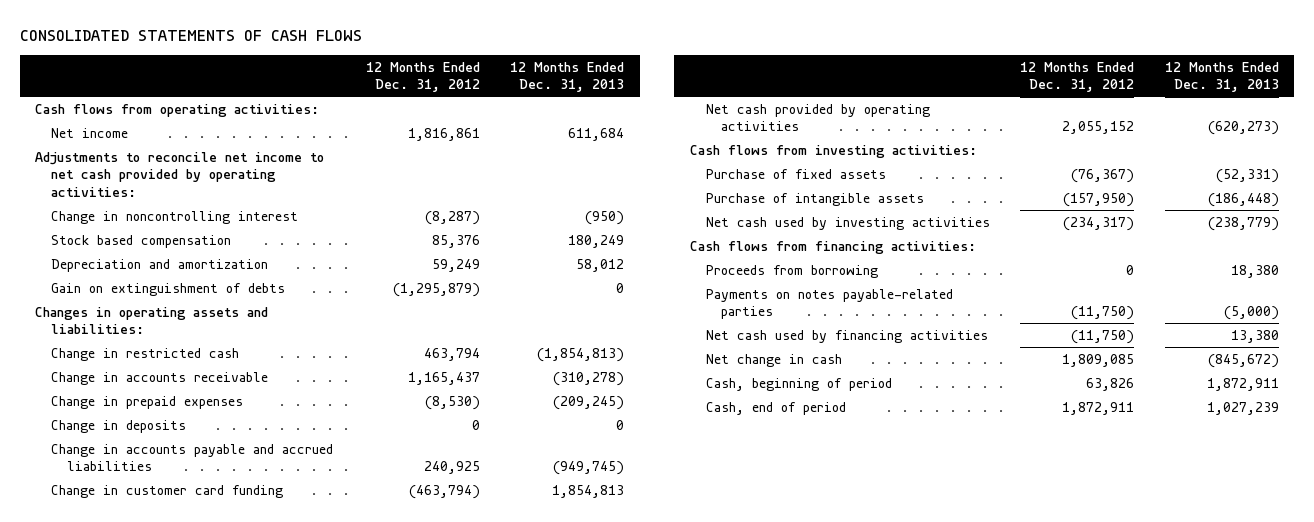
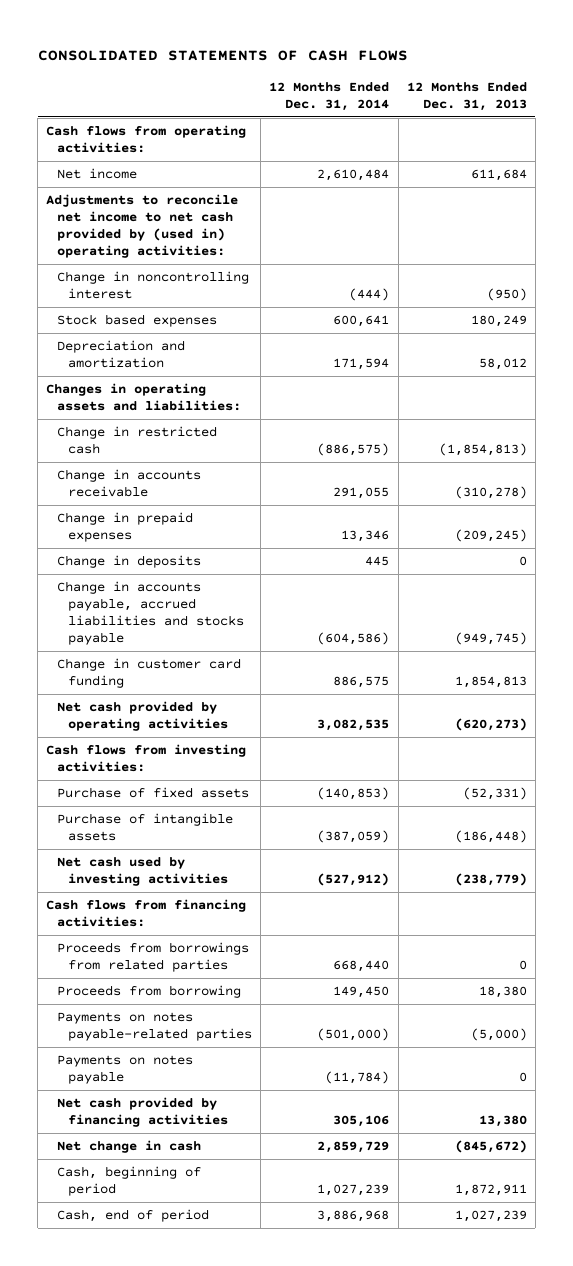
- | 12 Months Ended Dec. 31, 2012 | 12 Months Ended Dec. 31, 2013
+ | 12 Months Ended Dec. 31, 2014 | 12 Months Ended Dec. 31, 2013
- Adjustments to reconcile net income to net cash provided by operating activities:
+ Adjustments to reconcile net income to net cash provided by (used in) operating activities:
- Stock based compensation | 85,376 | 180,249
+ Stock based expenses | 600,641 | 180,249
- Gain on extinguishment of debts | (1,295,879) | 0
- Change in accounts payable and accrued liabilities | 240,925 | (949,745)
+ Change in accounts payable, accrued liabilities and stocks payable | (604,586) | (949,745)
+ Proceeds from borrowings from related parties | 668,440 | 0
- Net cash used by financing activities | (11,750) | 13,380
+ Payments on notes payable | (11,784) | 0
+ Net cash provided by financing activities | 305,106 | 13,380

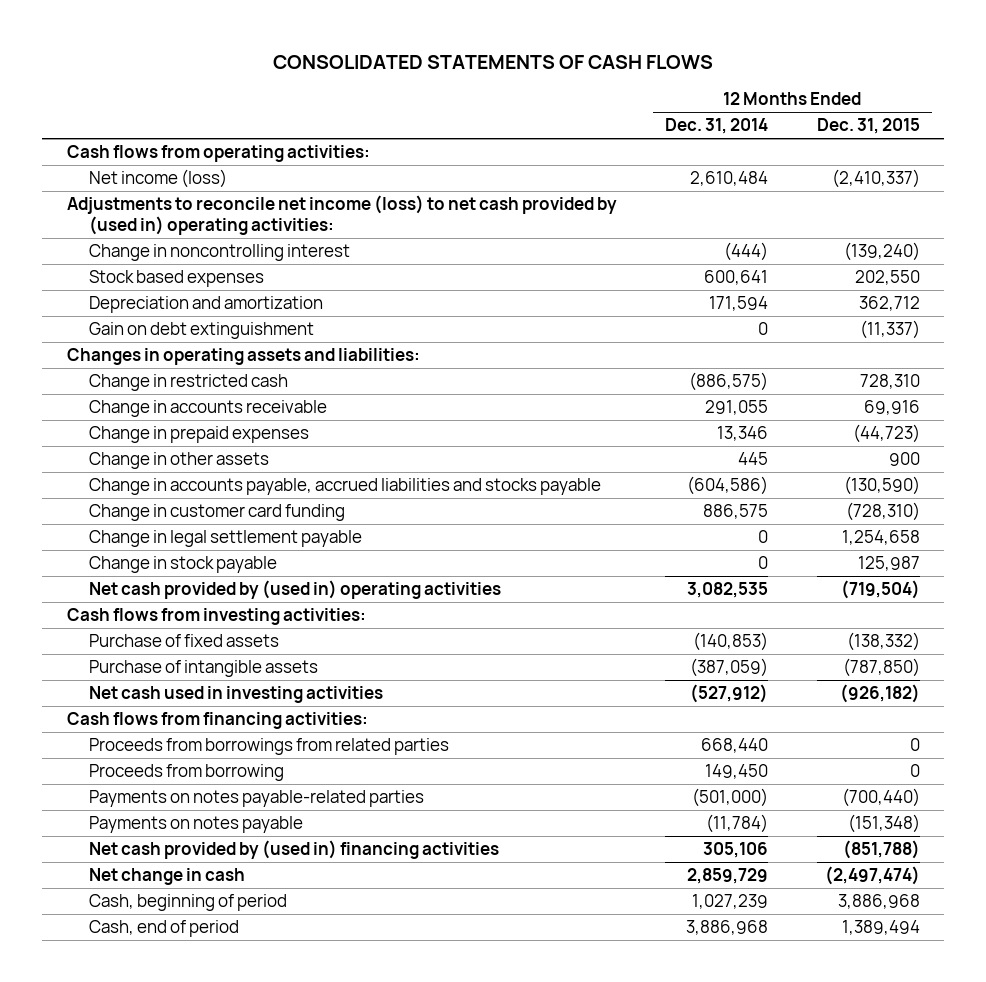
- | 12 Months Ended Dec. 31, 2014 | 12 Months Ended Dec. 31, 2013
+ | 12 Months Ended Dec. 31, 2014 | 12 Months Ended Dec. 31, 2015
- Net income | 2,610,484 | 611,684
- Adjustments to reconcile net income to net cash provided by (used in) operating activities:
+ Net income (loss) | 2,610,484 | (2,410,337)
+ Adjustments to reconcile net income (loss) to net cash provided by (used in) operating activities:
+ Gain on debt extinguishment | 0 | (11,337)
- Change in deposits | 445 | 0
+ Change in other assets | 445 | 900
- Net cash provided by operating activities | 3,082,535 | (620,273)
+ Change in legal settlement payable | 0 | 1,254,658
+ Change in stock payable | 0 | 125,987
+ Net cash provided by (used in) operating activities | 3,082,535 | (719,504)
- Net cash used by investing activities | (527,912) | (238,779)
+ Net cash used in investing activities | (527,912) | (926,182)
- Net cash provided by financing activities | 305,106 | 13,380
+ Net cash provided by (used in) financing activities | 305,106 | (851,788)

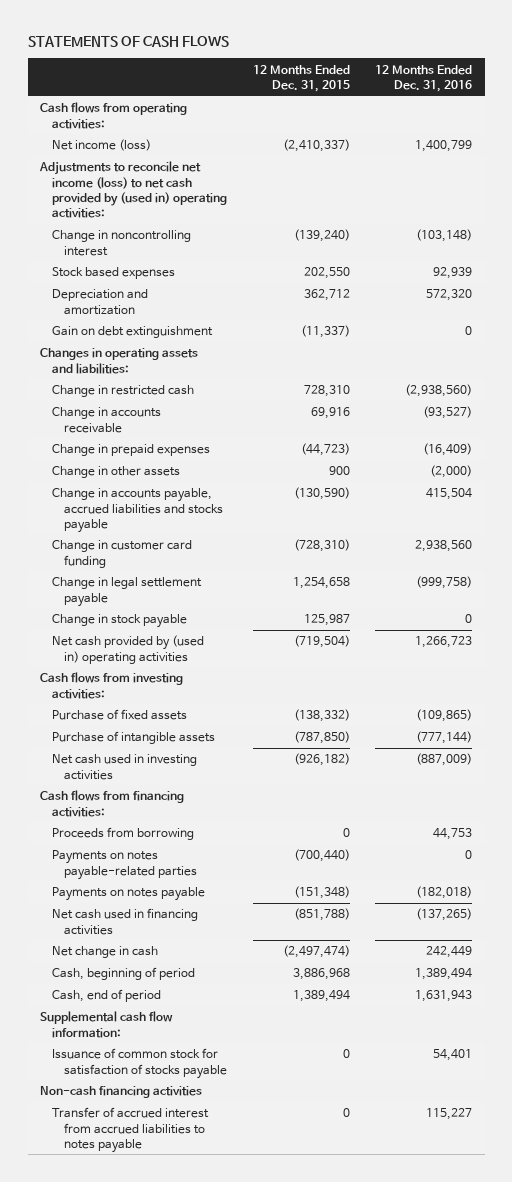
- CONSOLIDATED STATEMENTS OF CASH FLOWS
+ STATEMENTS OF CASH FLOWS
- | 12 Months Ended Dec. 31, 2014 | 12 Months Ended Dec. 31, 2015
+ | 12 Months Ended Dec. 31, 2015 | 12 Months Ended Dec. 31, 2016
- Proceeds from borrowings from related parties | 668,440 | 0
- Net cash provided by (used in) financing activities | 305,106 | (851,788)
+ Net cash used in financing activities | (851,788) | (137,265)
+ Supplemental cash flow information:
+ Issuance of common stock for satisfaction of stocks payable | 0 | 54,401
+ Non-cash financing activities
+ Transfer of accrued interest from accrued liabilities to notes payable | 0 | 115,227

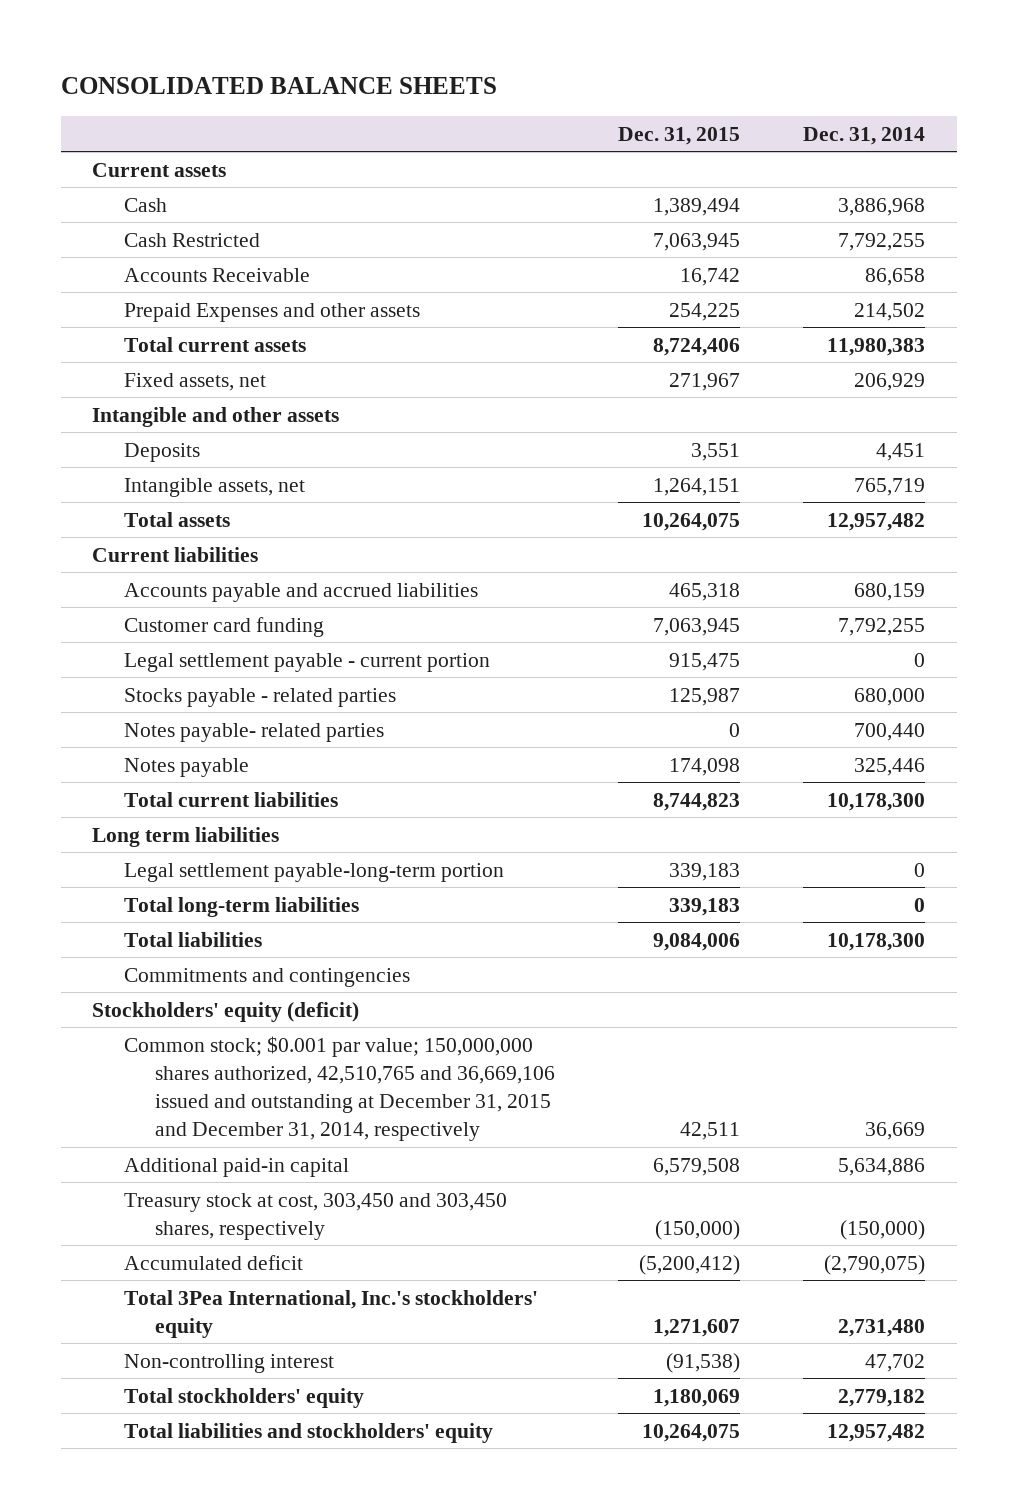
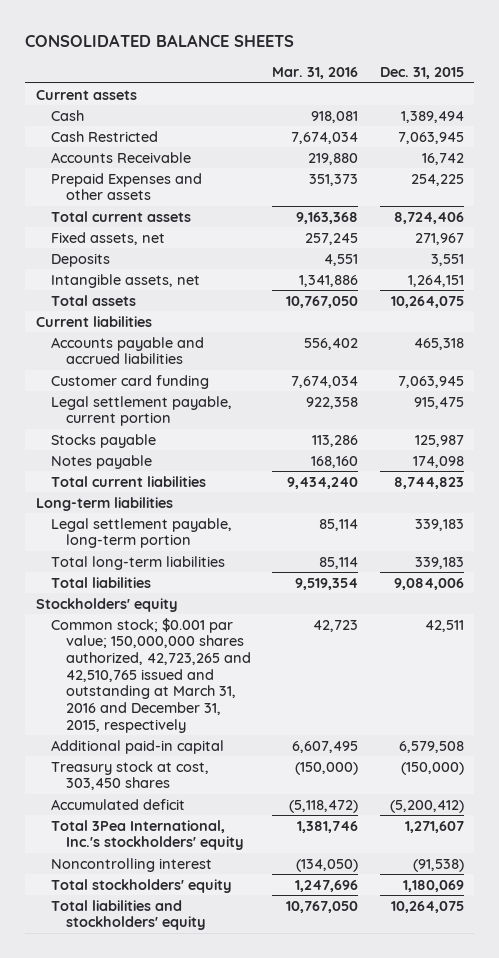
- | Dec. 31, 2015 | Dec. 31, 2014
+ | Mar. 31, 2016 | Dec. 31, 2015
- Intangible and other assets
- Legal settlement payable - current portion | 915,475 | 0
- Stocks payable - related parties | 125,987 | 680,000
- Notes payable- related parties | 0 | 700,440
+ Legal settlement payable, current portion | 922,358 | 915,475
+ Stocks payable | 113,286 | 125,987
- Long term liabilities
- Legal settlement payable-long-term portion | 339,183 | 0
+ Long-term liabilities
+ Legal settlement payable, long-term portion | 85,114 | 339,183
- Commitments and contingencies
- Stockholders' equity (deficit)
- Common stock; $0.001 par value; 150,000,000 shares authorized, 42,510,765 and 36,669,106 issued and outstanding at December 31, 2015 and December 31, 2014, respectively | 42,511 | 36,669
+ Stockholders' equity
+ Common stock; $0.001 par value; 150,000,000 shares authorized, 42,723,265 and 42,510,765 issued and outstanding at March 31, 2016 and December 31, 2015, respectively | 42,723 | 42,511
- Treasury stock at cost, 303,450 and 303,450 shares, respectively | (150,000) | (150,000)
+ Treasury stock at cost, 303,450 shares | (150,000) | (150,000)
- Non-controlling interest | (91,538) | 47,702
+ Noncontrolling interest | (134,050) | (91,538)

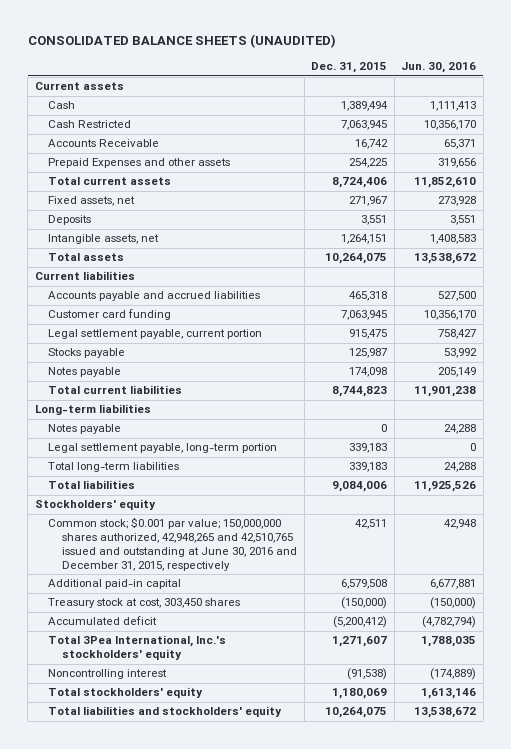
- CONSOLIDATED BALANCE SHEETS
+ CONSOLIDATED BALANCE SHEETS (UNAUDITED)
- | Mar. 31, 2016 | Dec. 31, 2015
+ | Dec. 31, 2015 | Jun. 30, 2016
+ Notes payable | 0 | 24,288
- Common stock; $0.001 par value; 150,000,000 shares authorized, 42,723,265 and 42,510,765 issued and outstanding at March 31, 2016 and December 31, 2015, respectively | 42,723 | 42,511
+ Common stock; $0.001 par value; 150,000,000 shares authorized, 42,948,265 and 42,510,765 issued and outstanding at June 30, 2016 and December 31, 2015, respectively | 42,511 | 42,948

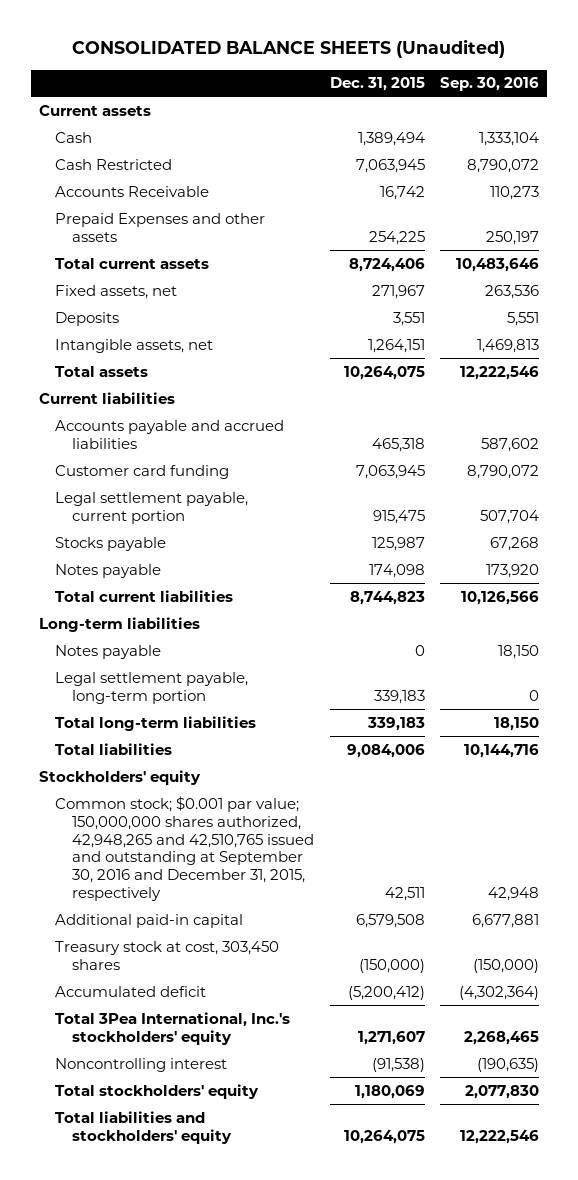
- CONSOLIDATED BALANCE SHEETS (UNAUDITED)
+ CONSOLIDATED BALANCE SHEETS (Unaudited)
- | Dec. 31, 2015 | Jun. 30, 2016
+ | Dec. 31, 2015 | Sep. 30, 2016
- Common stock; $0.001 par value; 150,000,000 shares authorized, 42,948,265 and 42,510,765 issued and outstanding at June 30, 2016 and December 31, 2015, respectively | 42,511 | 42,948
+ Common stock; $0.001 par value; 150,000,000 shares authorized, 42,948,265 and 42,510,765 issued and outstanding at September 30, 2016 and December 31, 2015, respectively | 42,511 | 42,948

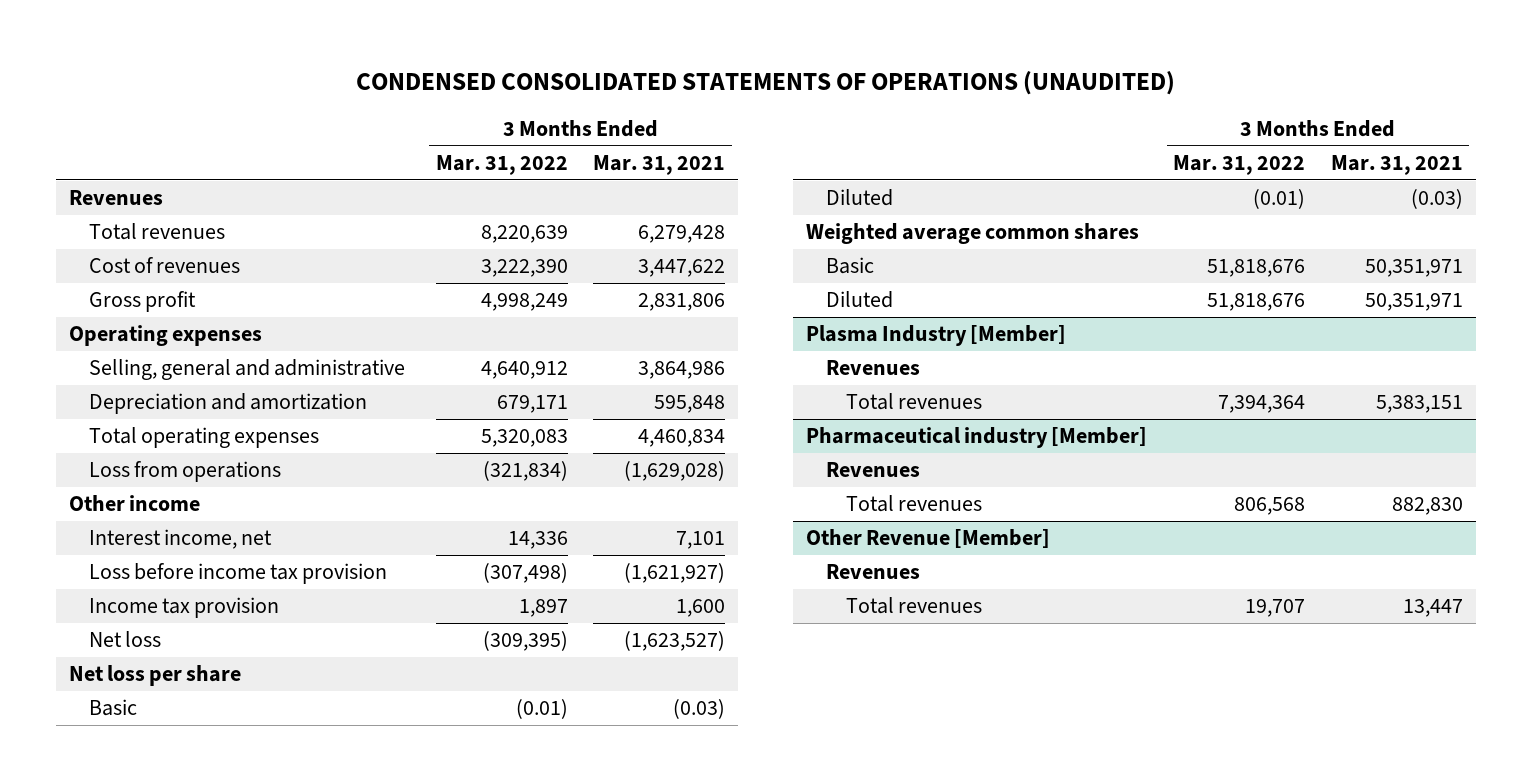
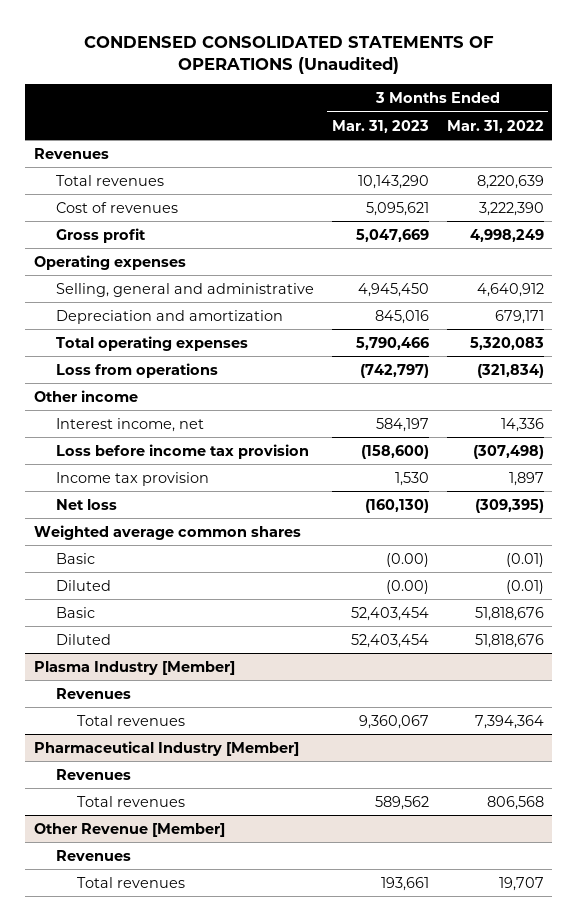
- CONDENSED CONSOLIDATED STATEMENTS OF OPERATIONS (UNAUDITED)
+ CONDENSED CONSOLIDATED STATEMENTS OF OPERATIONS (Unaudited)
- | 3 Months Ended Mar. 31, 2022 | 3 Months Ended Mar. 31, 2021
+ | 3 Months Ended Mar. 31, 2023 | 3 Months Ended Mar. 31, 2022
- Net loss per share
moved up: Weighted average common shares
- Pharmaceutical industry [Member]
+ Pharmaceutical Industry [Member]

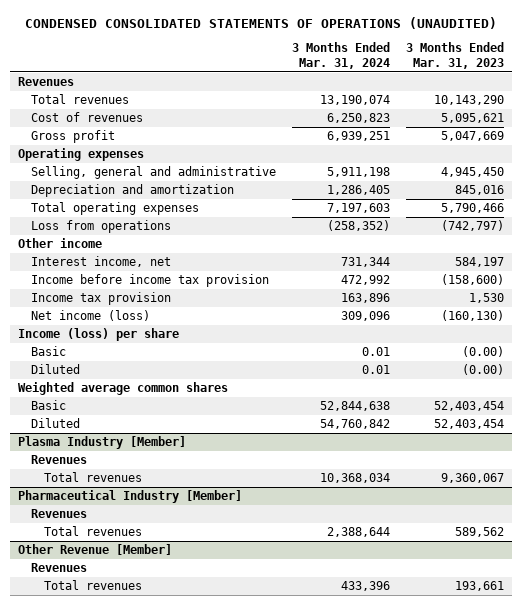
- CONDENSED CONSOLIDATED STATEMENTS OF OPERATIONS (Unaudited)
+ CONDENSED CONSOLIDATED STATEMENTS OF OPERATIONS (UNAUDITED)
- | 3 Months Ended Mar. 31, 2023 | 3 Months Ended Mar. 31, 2022
+ | 3 Months Ended Mar. 31, 2024 | 3 Months Ended Mar. 31, 2023
- Loss before income tax provision | (158,600) | (307,498)
+ Income before income tax provision | 472,992 | (158,600)
- Net loss | (160,130) | (309,395)
+ Net income (loss) | 309,096 | (160,130)
+ Income (loss) per share
moved down: Weighted average common shares

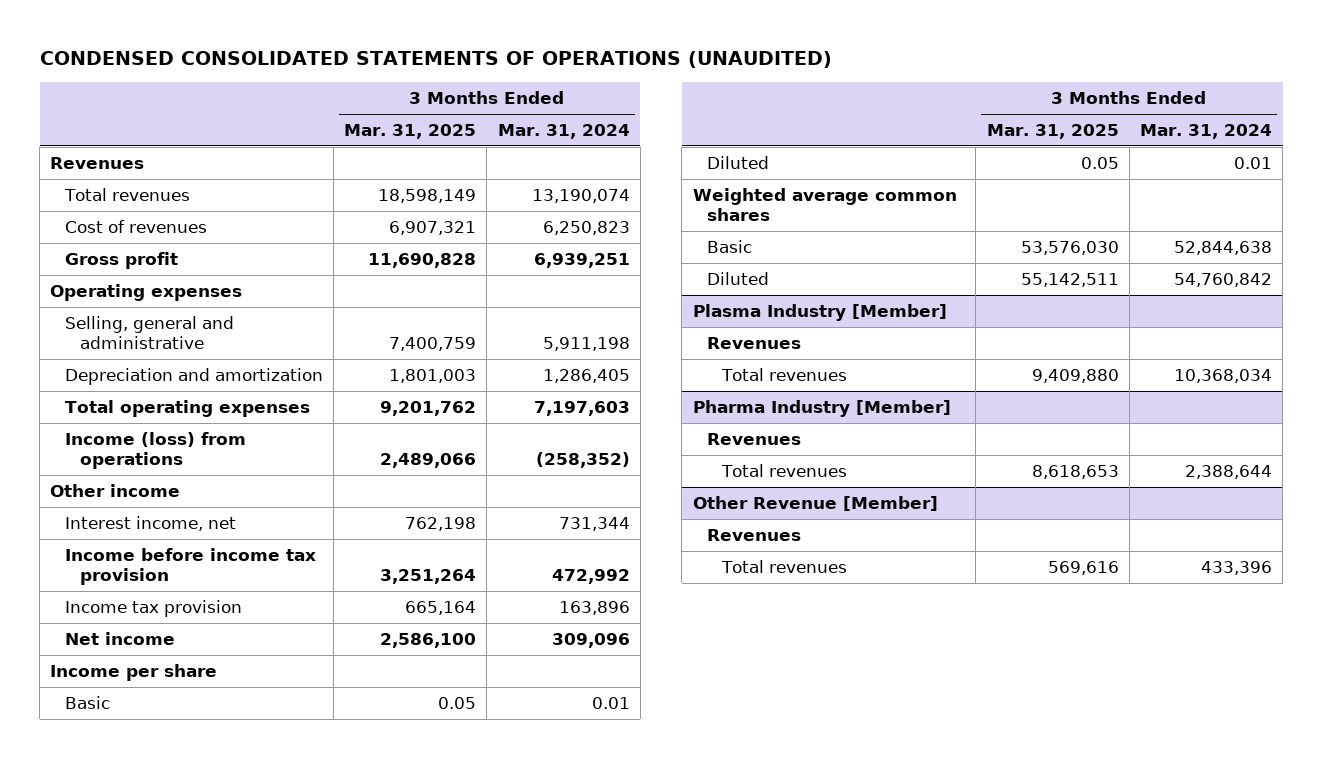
- | 3 Months Ended Mar. 31, 2024 | 3 Months Ended Mar. 31, 2023
+ | 3 Months Ended Mar. 31, 2025 | 3 Months Ended Mar. 31, 2024
- Loss from operations | (258,352) | (742,797)
+ Income (loss) from operations | 2,489,066 | (258,352)
- Net income (loss) | 309,096 | (160,130)
- Income (loss) per share
+ Net income | 2,586,100 | 309,096
+ Income per share
- Pharmaceutical Industry [Member]
+ Pharma Industry [Member]

